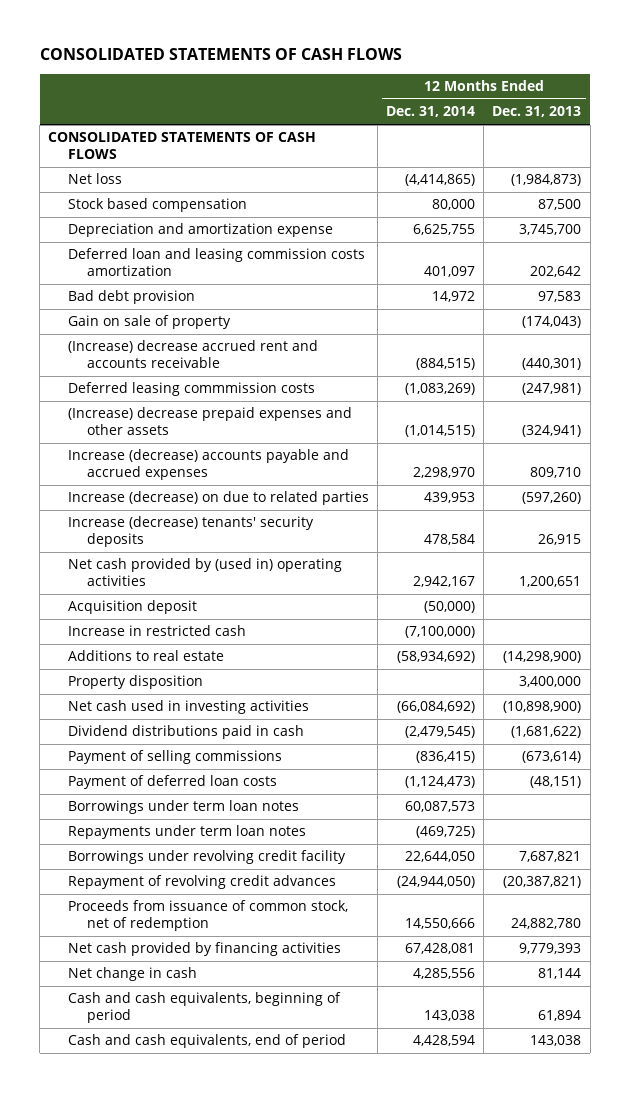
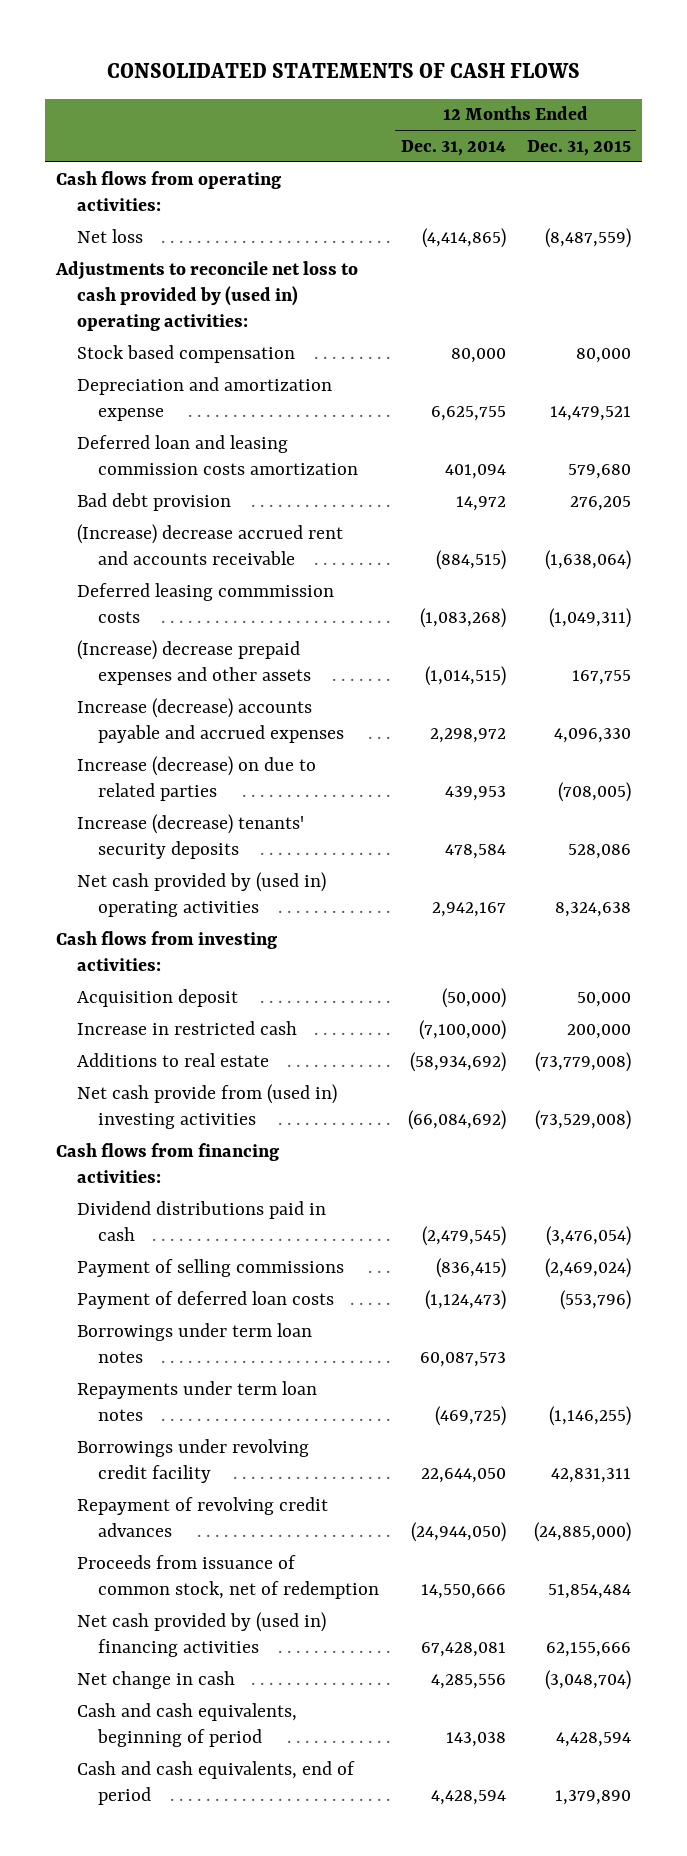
- | 12 Months Ended Dec. 31, 2014 | 12 Months Ended Dec. 31, 2013
+ | 12 Months Ended Dec. 31, 2014 | 12 Months Ended Dec. 31, 2015
- CONSOLIDATED STATEMENTS OF CASH FLOWS
+ Cash flows from operating activities:
+ Adjustments to reconcile net loss to cash provided by (used in) operating activities:
- Deferred loan and leasing commission costs amortization | 401,097 | 202,642
+ Deferred loan and leasing commission costs amortization | 401,094 | 579,680
- Gain on sale of property | | (174,043)
- Deferred leasing commmission costs | (1,083,269) | (247,981)
+ Deferred leasing commmission costs | (1,083,268) | (1,049,311)
- Increase (decrease) accounts payable and accrued expenses | 2,298,970 | 809,710
+ Increase (decrease) accounts payable and accrued expenses | 2,298,972 | 4,096,330
+ Cash flows from investing activities:
- Property disposition | | 3,400,000
- Net cash used in investing activities | (66,084,692) | (10,898,900)
+ Net cash provide from (used in) investing activities | (66,084,692) | (73,529,008)
+ Cash flows from financing activities:
- Net cash provided by financing activities | 67,428,081 | 9,779,393
+ Net cash provided by (used in) financing activities | 67,428,081 | 62,155,666

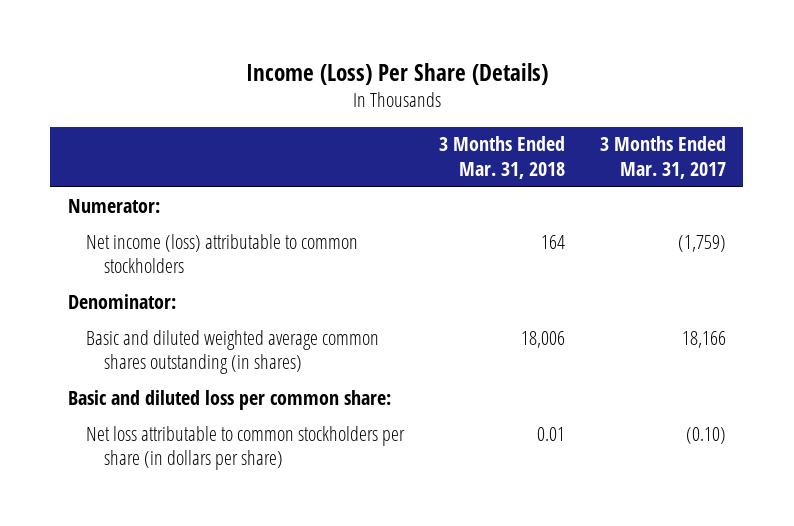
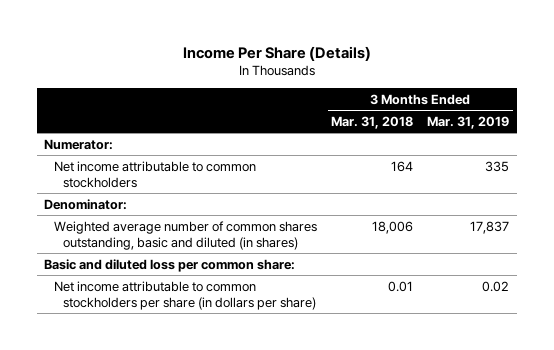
- Income (Loss) Per Share (Details)
+ Income Per Share (Details)
- | 3 Months Ended Mar. 31, 2018 | 3 Months Ended Mar. 31, 2017
+ | 3 Months Ended Mar. 31, 2018 | 3 Months Ended Mar. 31, 2019
- Net income (loss) attributable to common stockholders | 164 | (1,759)
+ Net income attributable to common stockholders | 164 | 335
- Basic and diluted weighted average common shares outstanding (in shares) | 18,006 | 18,166
+ Weighted average number of common shares outstanding, basic and diluted (in shares) | 18,006 | 17,837
- Net loss attributable to common stockholders per share (in dollars per share) | 0.01 | (0.10)
+ Net income attributable to common stockholders per share (in dollars per share) | 0.01 | 0.02

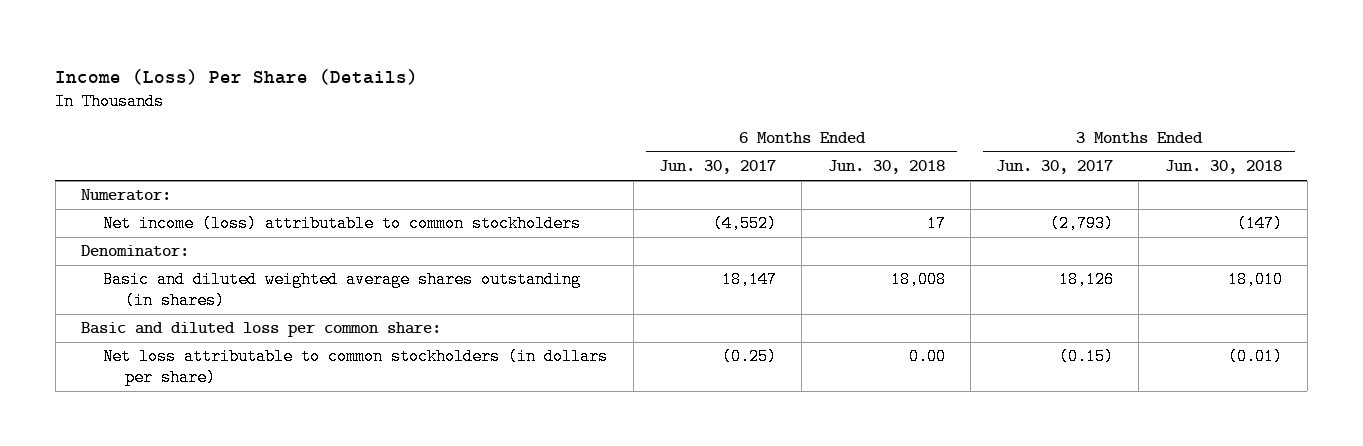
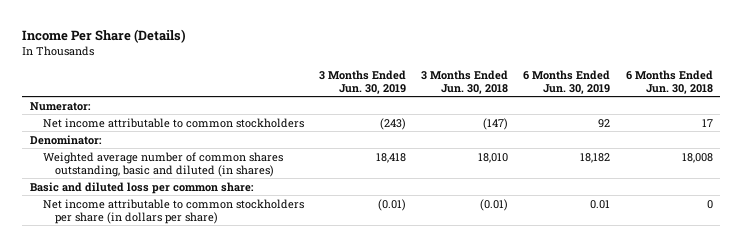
- Income (Loss) Per Share (Details)
+ Income Per Share (Details)
- | 6 Months Ended Jun. 30, 2017 | 6 Months Ended Jun. 30, 2018 | 3 Months Ended Jun. 30, 2017 | 3 Months Ended Jun. 30, 2018
+ | 3 Months Ended Jun. 30, 2019 | 3 Months Ended Jun. 30, 2018 | 6 Months Ended Jun. 30, 2019 | 6 Months Ended Jun. 30, 2018
- Net income (loss) attributable to common stockholders | (4,552) | 17 | (2,793) | (147)
+ Net income attributable to common stockholders | (243) | (147) | 92 | 17
- Basic and diluted weighted average shares outstanding (in shares) | 18,147 | 18,008 | 18,126 | 18,010
+ Weighted average number of common shares outstanding, basic and diluted (in shares) | 18,418 | 18,010 | 18,182 | 18,008
- Net loss attributable to common stockholders (in dollars per share) | (0.25) | 0.00 | (0.15) | (0.01)
+ Net income attributable to common stockholders per share (in dollars per share) | (0.01) | (0.01) | 0.01 | 0

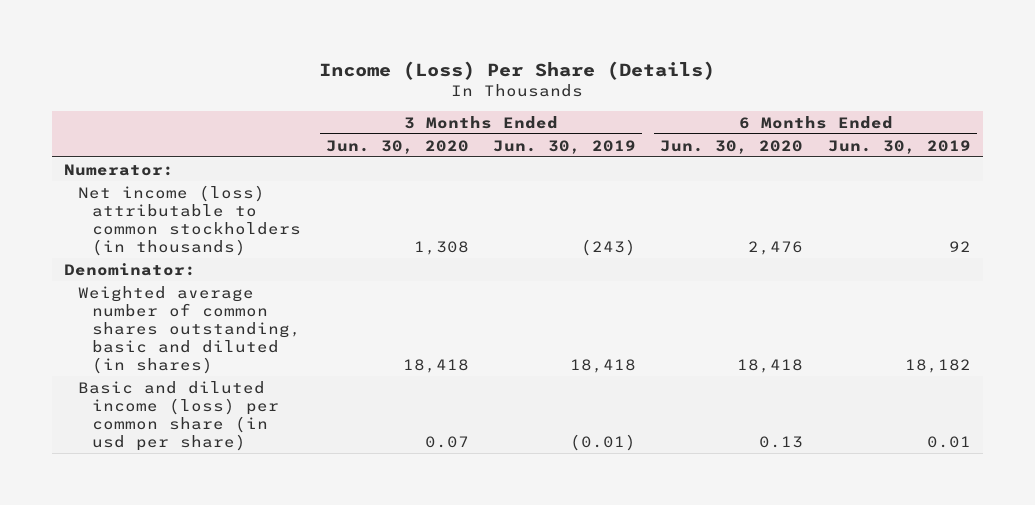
- Income Per Share (Details)
+ Income (Loss) Per Share (Details)
- | 3 Months Ended Jun. 30, 2019 | 3 Months Ended Jun. 30, 2018 | 6 Months Ended Jun. 30, 2019 | 6 Months Ended Jun. 30, 2018
+ | 3 Months Ended Jun. 30, 2020 | 3 Months Ended Jun. 30, 2019 | 6 Months Ended Jun. 30, 2020 | 6 Months Ended Jun. 30, 2019
- Net income attributable to common stockholders | (243) | (147) | 92 | 17
+ Net income (loss) attributable to common stockholders (in thousands) | 1,308 | (243) | 2,476 | 92
- Basic and diluted loss per common share:
- Net income attributable to common stockholders per share (in dollars per share) | (0.01) | (0.01) | 0.01 | 0
+ Basic and diluted income (loss) per common share (in usd per share) | 0.07 | (0.01) | 0.13 | 0.01

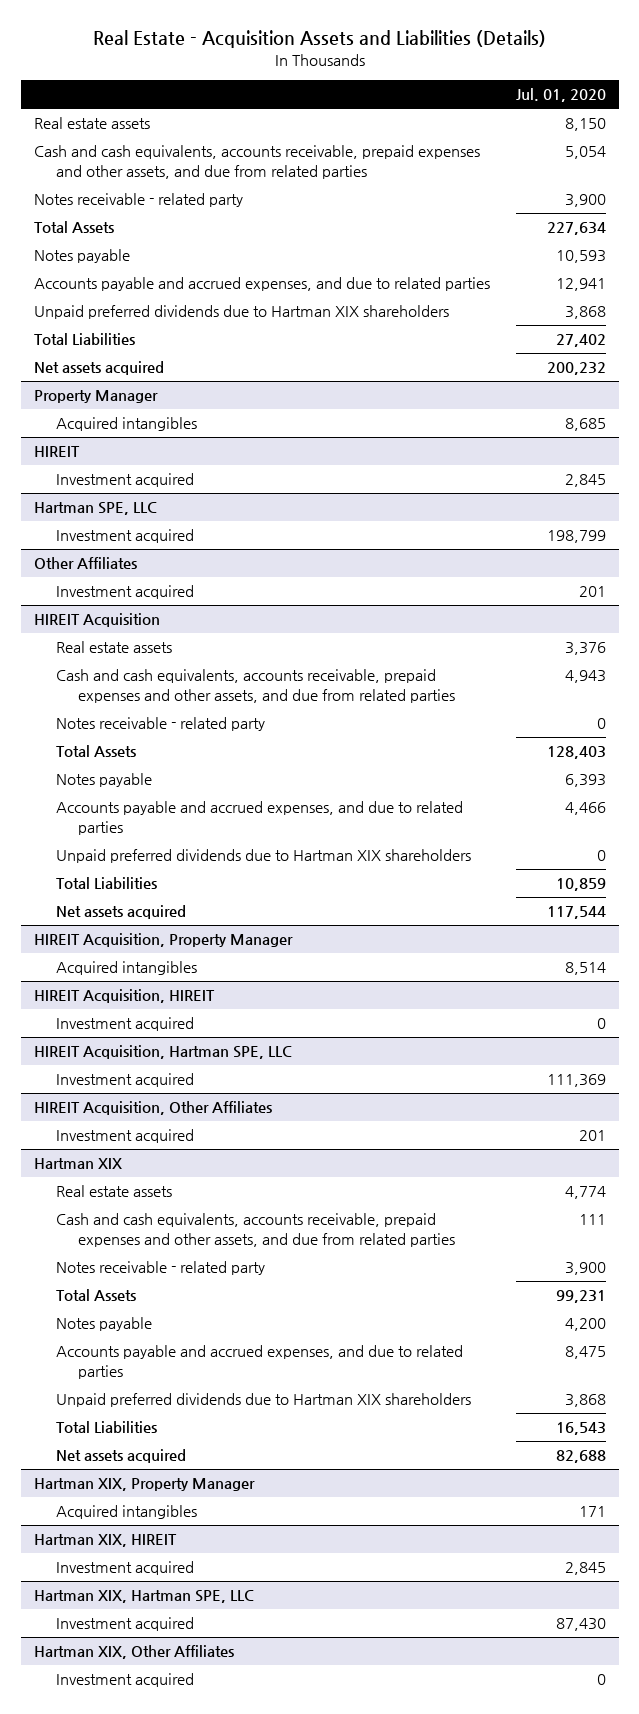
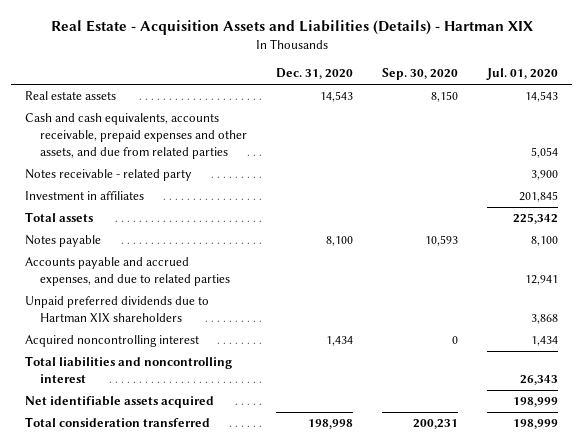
- Real Estate - Acquisition Assets and Liabilities (Details)
+ Real Estate - Acquisition Assets and Liabilities (Details) - Hartman XIX
- | Jul. 01, 2020
+ | Dec. 31, 2020 | Sep. 30, 2020 | Jul. 01, 2020
- Real estate assets | 8,150
+ Real estate assets | 14,543 | 8,150 | 14,543
- Total Assets | 227,634
- Notes payable | 10,593
+ Investment in affiliates | | | 201,845
+ Total assets | | | 225,342
+ Notes payable | 8,100 | 10,593 | 8,100
- Total Liabilities | 27,402
- Net assets acquired | 200,232
- Property Manager
- Acquired intangibles | 8,685
- HIREIT
- Investment acquired | 2,845
- Hartman SPE, LLC
- Investment acquired | 198,799
- Other Affiliates
- Investment acquired | 201
- HIREIT Acquisition
- Real estate assets | 3,376
- Cash and cash equivalents, accounts receivable, prepaid expenses and other assets, and due from related parties | 4,943
- Notes receivable - related party | 0
- Total Assets | 128,403
- Notes payable | 6,393
- Accounts payable and accrued expenses, and due to related parties | 4,466
- Unpaid preferred dividends due to Hartman XIX shareholders | 0
- Total Liabilities | 10,859
- Net assets acquired | 117,544
- HIREIT Acquisition, Property Manager
- Acquired intangibles | 8,514
- HIREIT Acquisition, HIREIT
- Investment acquired | 0
- HIREIT Acquisition, Hartman SPE, LLC
- Investment acquired | 111,369
- HIREIT Acquisition, Other Affiliates
- Investment acquired | 201
- Hartman XIX
- Real estate assets | 4,774
- Cash and cash equivalents, accounts receivable, prepaid expenses and other assets, and due from related parties | 111
- Notes receivable - related party | 3,900
- Total Assets | 99,231
- Notes payable | 4,200
- Accounts payable and accrued expenses, and due to related parties | 8,475
- Unpaid preferred dividends due to Hartman XIX shareholders | 3,868
- Total Liabilities | 16,543
- Net assets acquired | 82,688
- Hartman XIX, Property Manager
- Acquired intangibles | 171
- Hartman XIX, HIREIT
- Investment acquired | 2,845
- Hartman XIX, Hartman SPE, LLC
- Investment acquired | 87,430
- Hartman XIX, Other Affiliates
- Investment acquired | 0
+ Acquired noncontrolling interest | 1,434 | 0 | 1,434
+ Total liabilities and noncontrolling interest | | | 26,343
+ Net identifiable assets acquired | | | 198,999
+ Total consideration transferred | 198,998 | 200,231 | 198,999

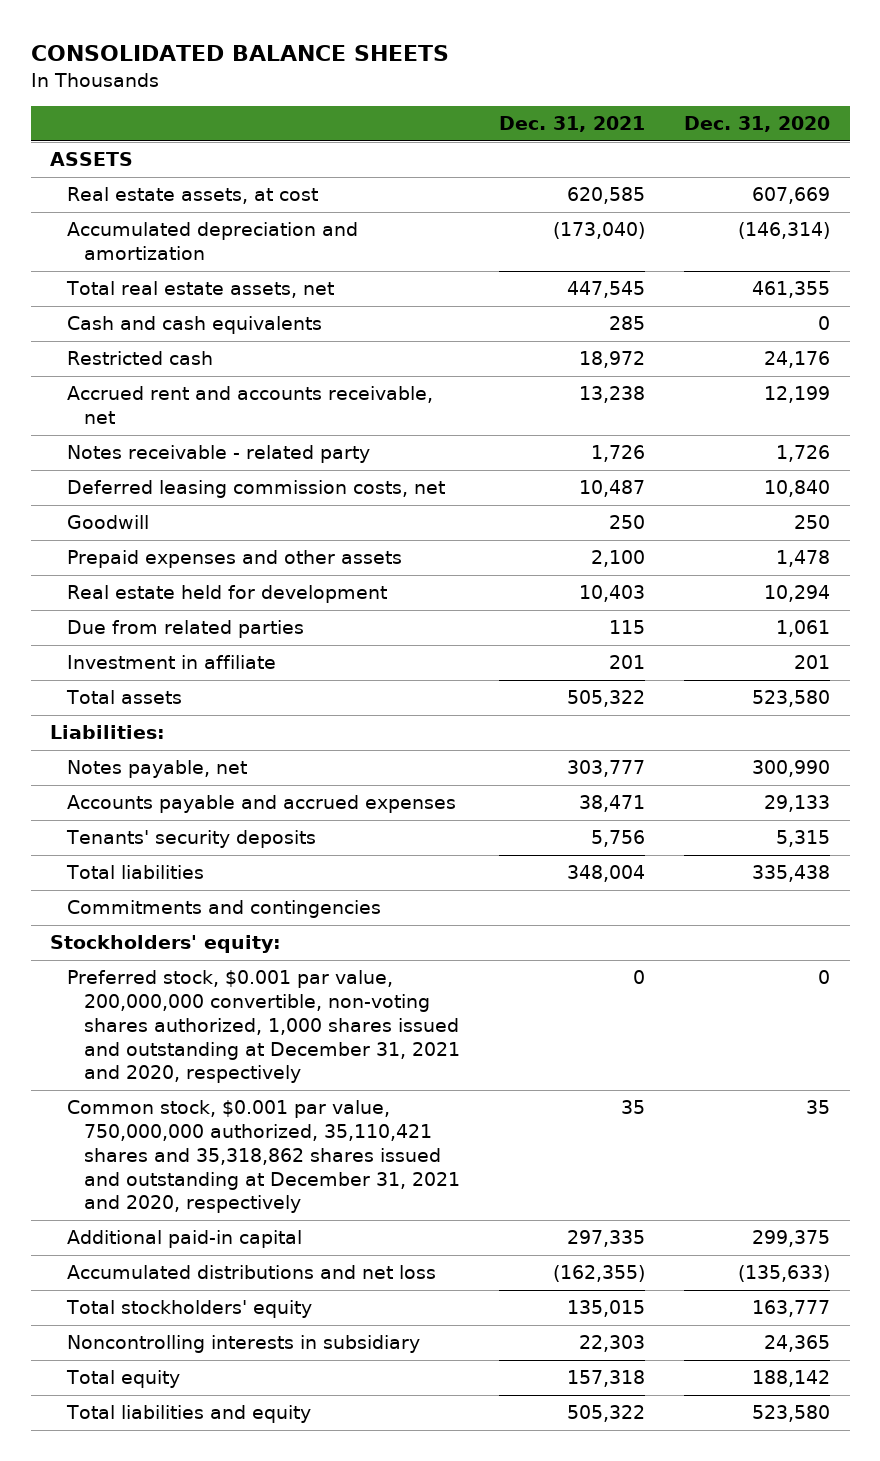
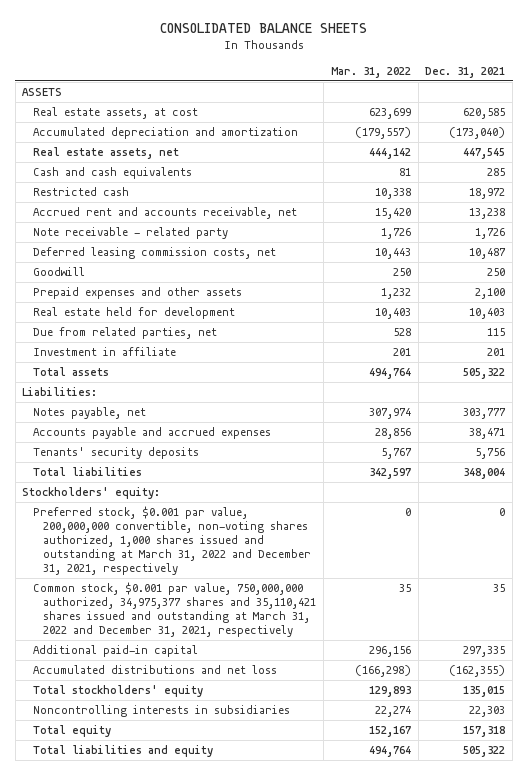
- | Dec. 31, 2021 | Dec. 31, 2020
+ | Mar. 31, 2022 | Dec. 31, 2021
- Total real estate assets, net | 447,545 | 461,355
+ Real estate assets, net | 444,142 | 447,545
- Notes receivable - related party | 1,726 | 1,726
+ Note receivable - related party | 1,726 | 1,726
- Due from related parties | 115 | 1,061
+ Due from related parties, net | 528 | 115
- Commitments and contingencies
- Preferred stock, $0.001 par value, 200,000,000 convertible, non-voting shares authorized, 1,000 shares issued and outstanding at December 31, 2021 and 2020, respectively | 0 | 0
- Common stock, $0.001 par value, 750,000,000 authorized, 35,110,421 shares and 35,318,862 shares issued and outstanding at December 31, 2021 and 2020, respectively | 35 | 35
+ Preferred stock, $0.001 par value, 200,000,000 convertible, non-voting shares authorized, 1,000 shares issued and outstanding at March 31, 2022 and December 31, 2021, respectively | 0 | 0
+ Common stock, $0.001 par value, 750,000,000 authorized, 34,975,377 shares and 35,110,421 shares issued and outstanding at March 31, 2022 and December 31, 2021, respectively | 35 | 35
- Noncontrolling interests in subsidiary | 22,303 | 24,365
+ Noncontrolling interests in subsidiaries | 22,274 | 22,303

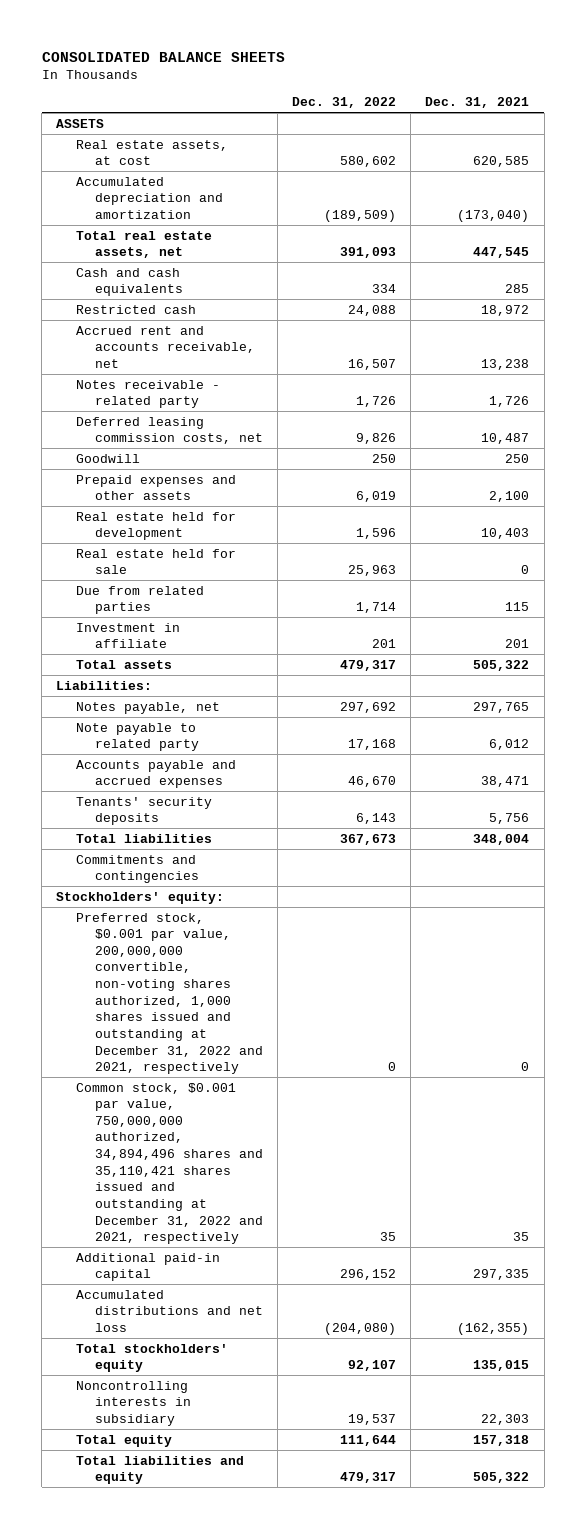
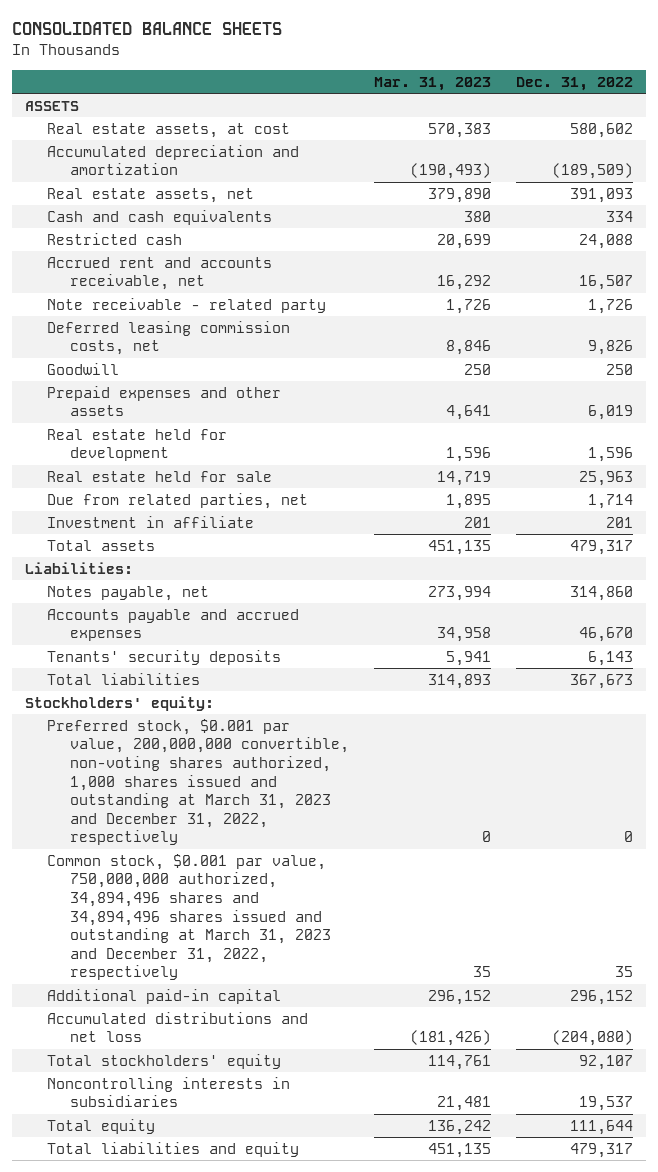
- | Dec. 31, 2022 | Dec. 31, 2021
+ | Mar. 31, 2023 | Dec. 31, 2022
- Total real estate assets, net | 391,093 | 447,545
+ Real estate assets, net | 379,890 | 391,093
- Notes receivable - related party | 1,726 | 1,726
+ Note receivable - related party | 1,726 | 1,726
- Due from related parties | 1,714 | 115
+ Due from related parties, net | 1,895 | 1,714
- Notes payable, net | 297,692 | 297,765
- Note payable to related party | 17,168 | 6,012
+ Notes payable, net | 273,994 | 314,860
- Commitments and contingencies
- Preferred stock, $0.001 par value, 200,000,000 convertible, non-voting shares authorized, 1,000 shares issued and outstanding at December 31, 2022 and 2021, respectively | 0 | 0
- Common stock, $0.001 par value, 750,000,000 authorized, 34,894,496 shares and 35,110,421 shares issued and outstanding at December 31, 2022 and 2021, respectively | 35 | 35
+ Preferred stock, $0.001 par value, 200,000,000 convertible, non-voting shares authorized, 1,000 shares issued and outstanding at March 31, 2023 and December 31, 2022, respectively | 0 | 0
+ Common stock, $0.001 par value, 750,000,000 authorized, 34,894,496 shares and 34,894,496 shares issued and outstanding at March 31, 2023 and December 31, 2022, respectively | 35 | 35
- Noncontrolling interests in subsidiary | 19,537 | 22,303
+ Noncontrolling interests in subsidiaries | 21,481 | 19,537

